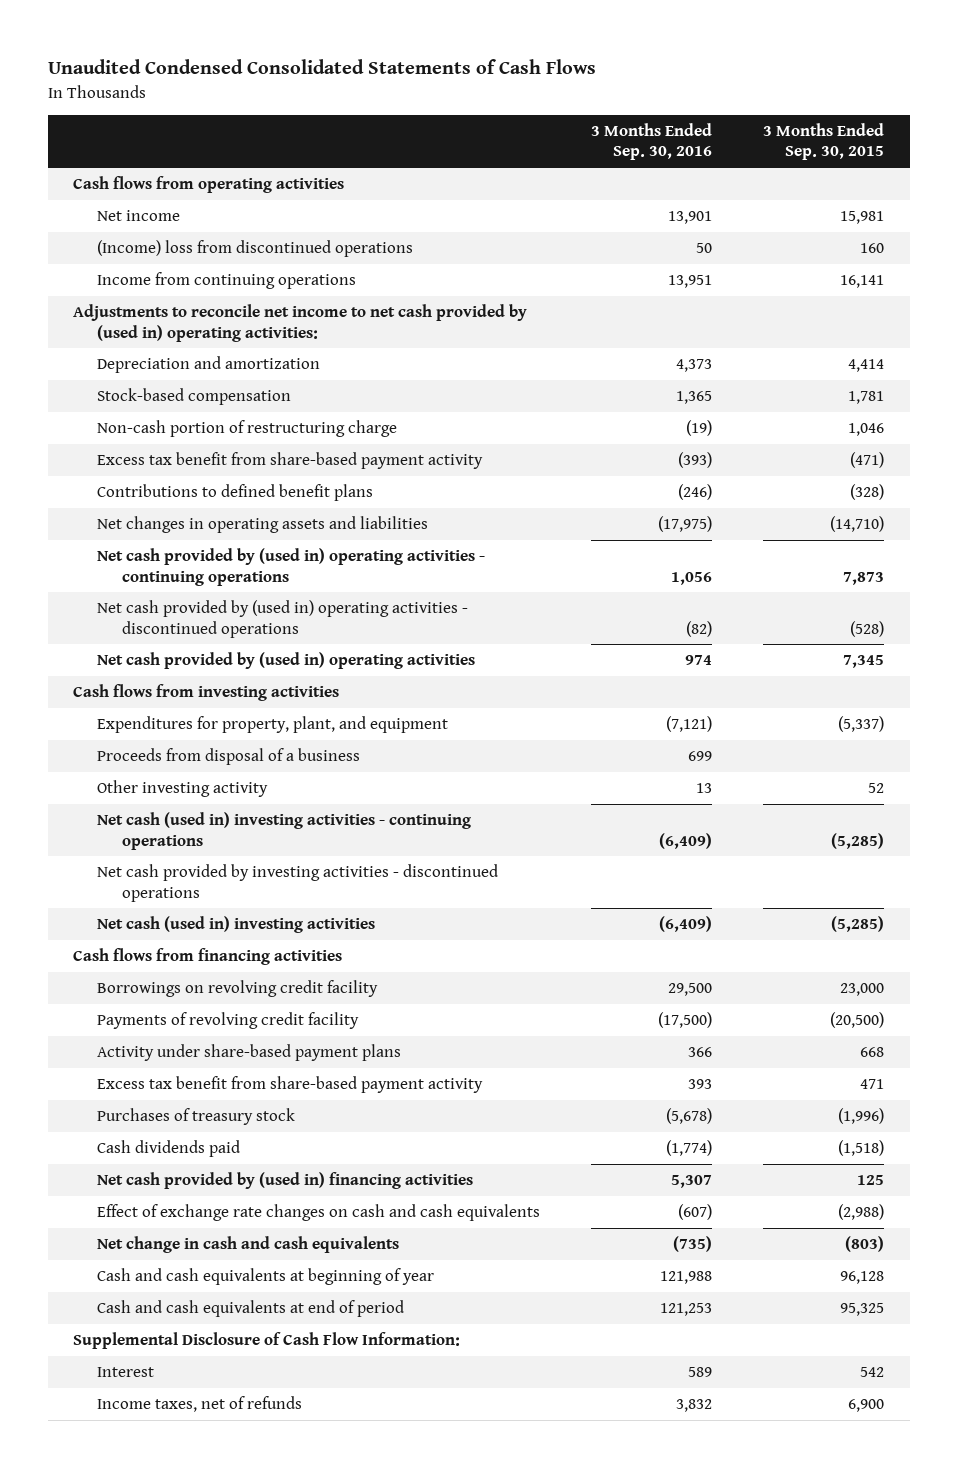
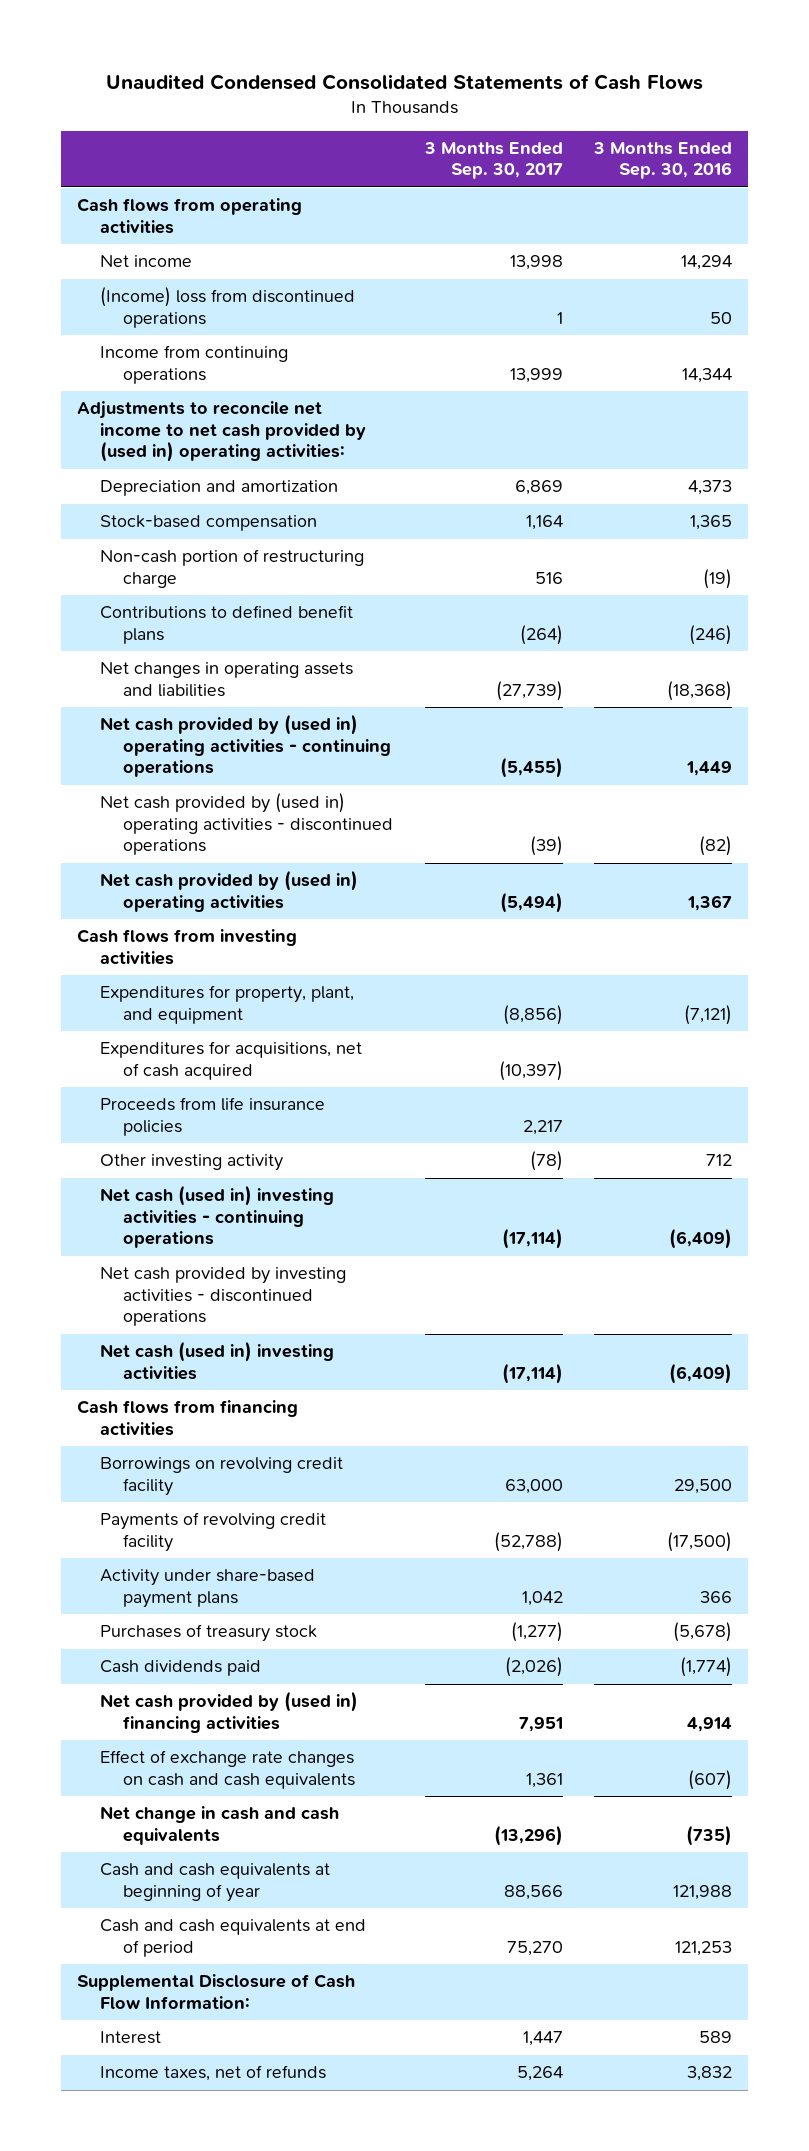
- | 3 Months Ended Sep. 30, 2016 | 3 Months Ended Sep. 30, 2015
+ | 3 Months Ended Sep. 30, 2017 | 3 Months Ended Sep. 30, 2016
- Net income | 13,901 | 15,981
+ Net income | 13,998 | 14,294
- Income from continuing operations | 13,951 | 16,141
+ Income from continuing operations | 13,999 | 14,344
- Excess tax benefit from share-based payment activity | (393) | (471)
- Net changes in operating assets and liabilities | (17,975) | (14,710)
- Net cash provided by (used in) operating activities - continuing operations | 1,056 | 7,873
+ Net changes in operating assets and liabilities | (27,739) | (18,368)
+ Net cash provided by (used in) operating activities - continuing operations | (5,455) | 1,449
- Net cash provided by (used in) operating activities | 974 | 7,345
+ Net cash provided by (used in) operating activities | (5,494) | 1,367
- Proceeds from disposal of a business | 699 |
- Other investing activity | 13 | 52
+ Expenditures for acquisitions, net of cash acquired | (10,397) |
+ Proceeds from life insurance policies | 2,217 |
+ Other investing activity | (78) | 712
- Excess tax benefit from share-based payment activity | 393 | 471
- Net cash provided by (used in) financing activities | 5,307 | 125
+ Net cash provided by (used in) financing activities | 7,951 | 4,914

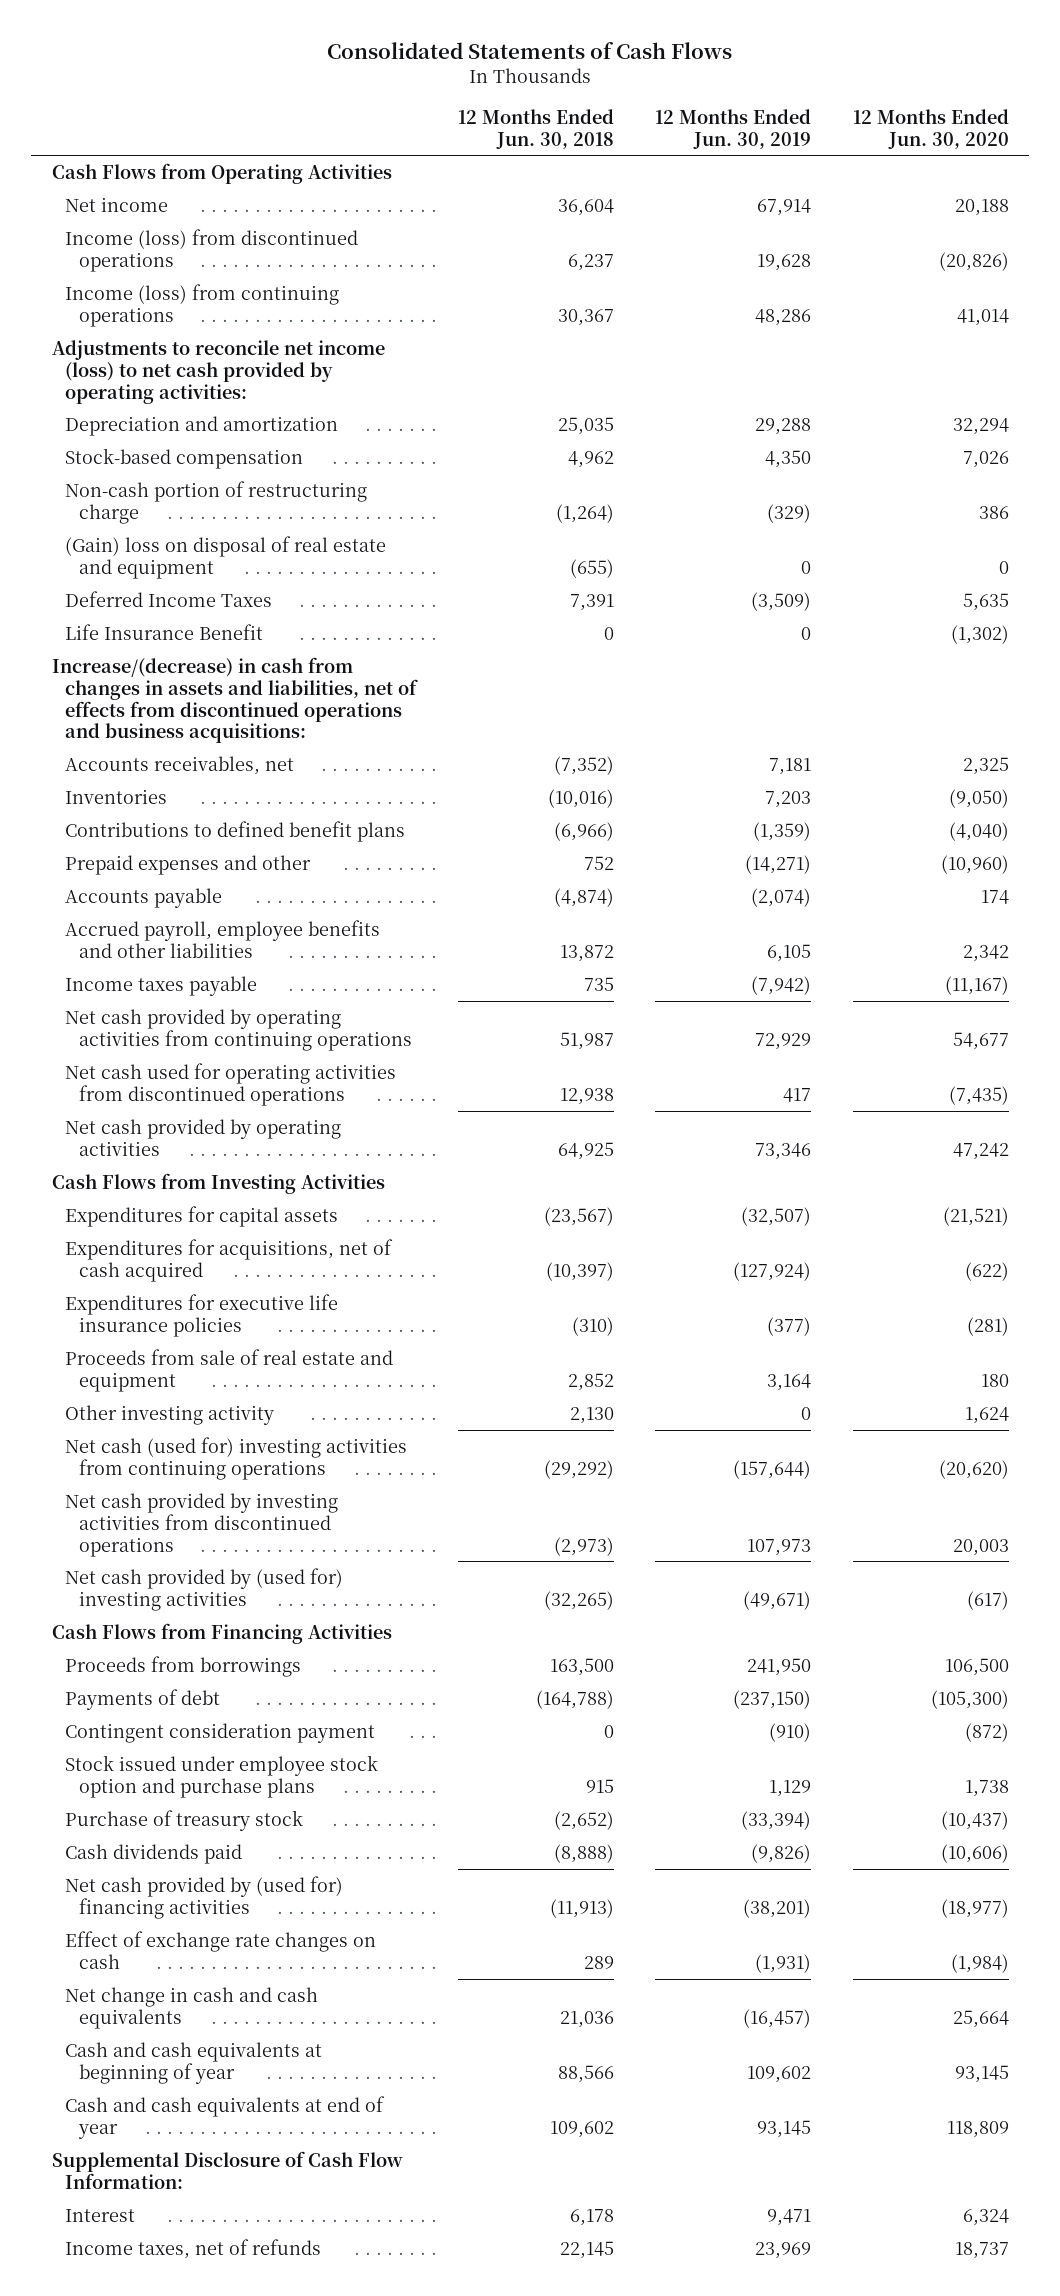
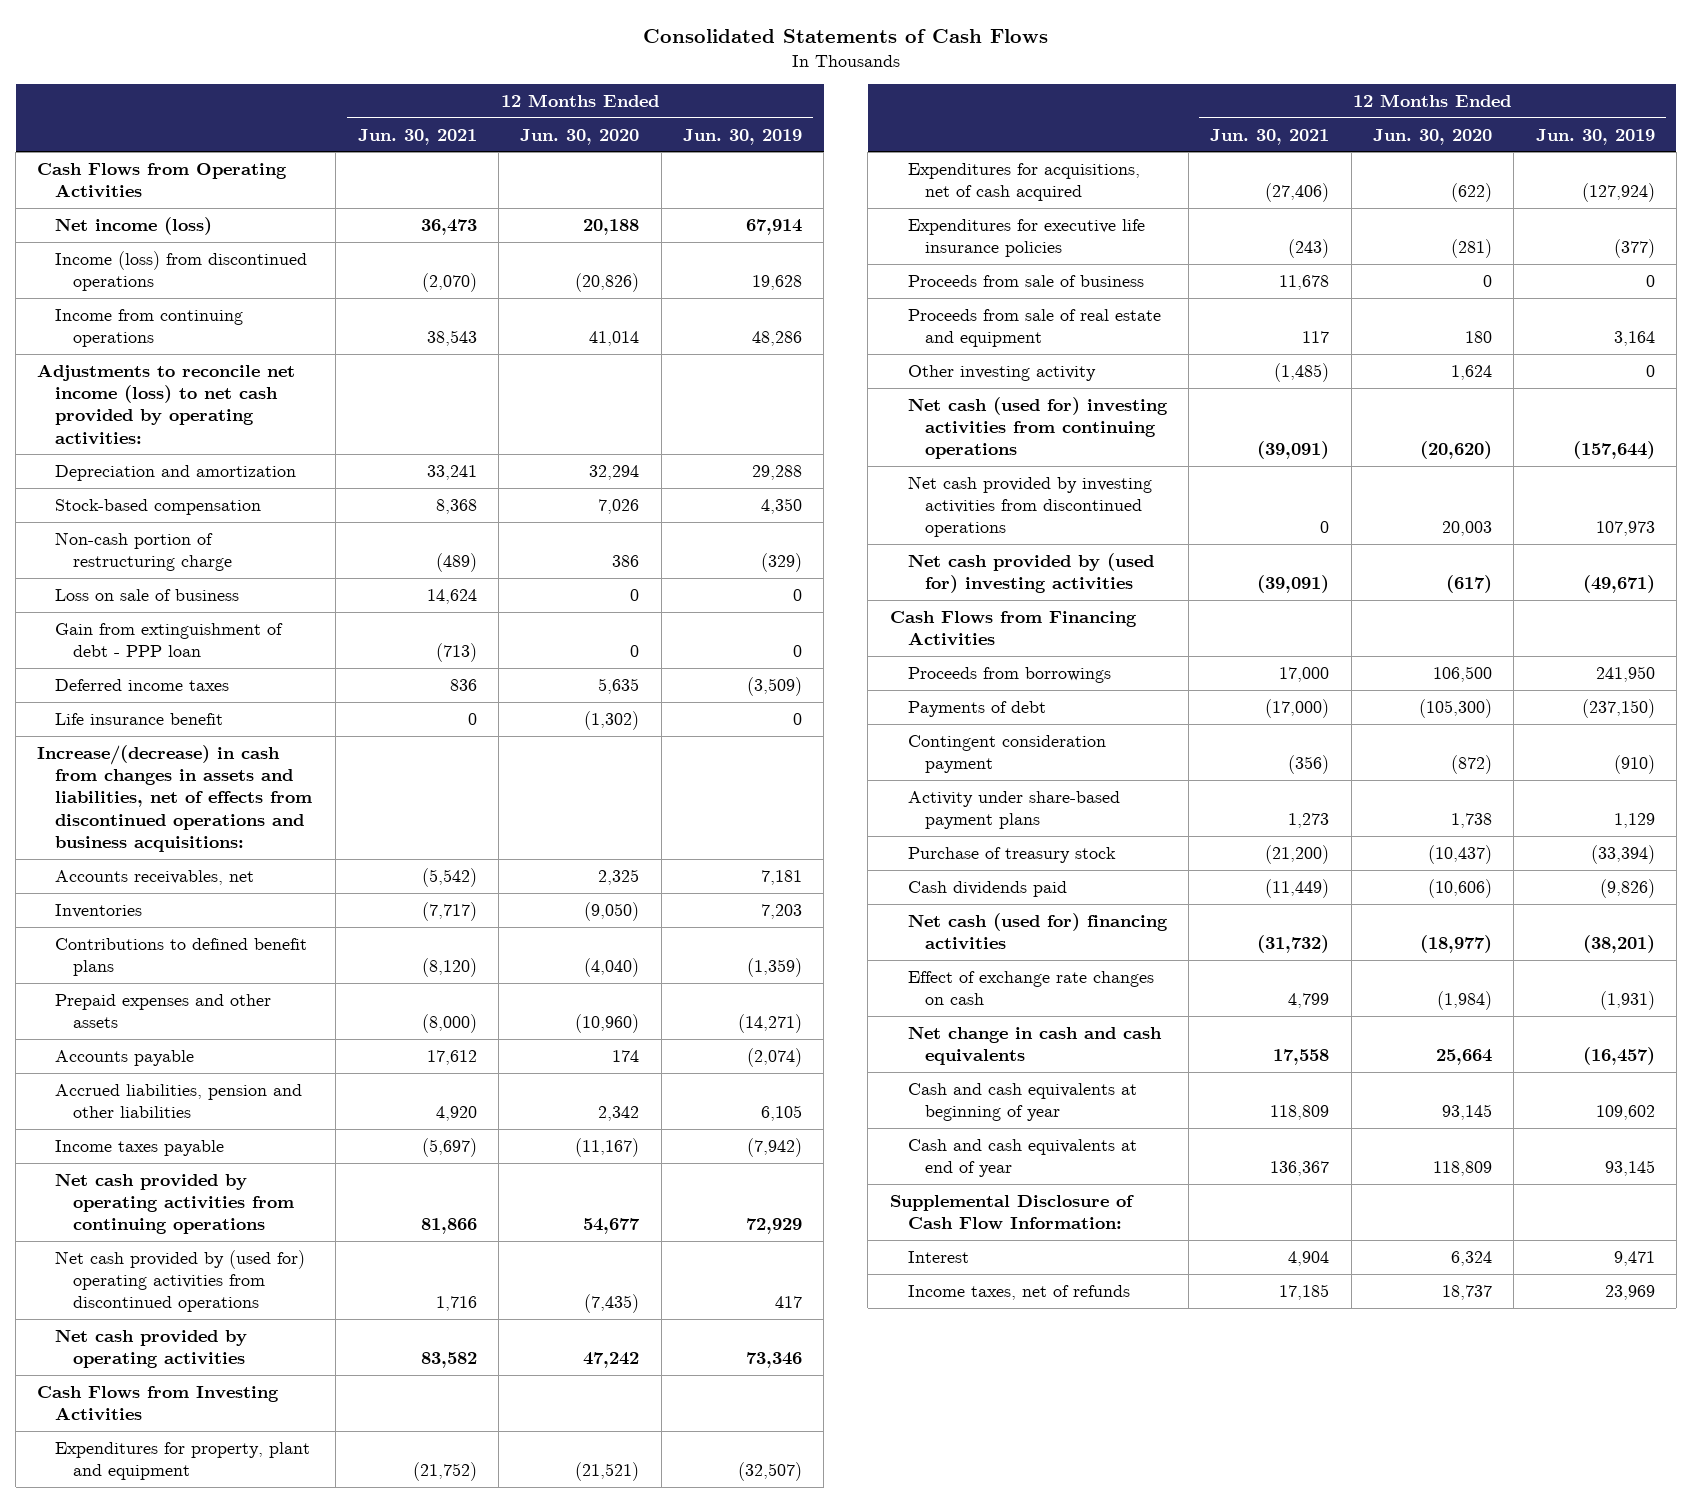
- | 12 Months Ended Jun. 30, 2018 | 12 Months Ended Jun. 30, 2019 | 12 Months Ended Jun. 30, 2020
+ | 12 Months Ended Jun. 30, 2021 | 12 Months Ended Jun. 30, 2020 | 12 Months Ended Jun. 30, 2019
- Net income | 36,604 | 67,914 | 20,188
+ Net income (loss) | 36,473 | 20,188 | 67,914
- Income (loss) from continuing operations | 30,367 | 48,286 | 41,014
+ Income from continuing operations | 38,543 | 41,014 | 48,286
- (Gain) loss on disposal of real estate and equipment | (655) | 0 | 0
- Deferred Income Taxes | 7,391 | (3,509) | 5,635
- Life Insurance Benefit | 0 | 0 | (1,302)
+ Loss on sale of business | 14,624 | 0 | 0
+ Gain from extinguishment of debt - PPP loan | (713) | 0 | 0
+ Deferred income taxes | 836 | 5,635 | (3,509)
+ Life insurance benefit | 0 | (1,302) | 0
- Prepaid expenses and other | 752 | (14,271) | (10,960)
+ Prepaid expenses and other assets | (8,000) | (10,960) | (14,271)
- Accrued payroll, employee benefits and other liabilities | 13,872 | 6,105 | 2,342
+ Accrued liabilities, pension and other liabilities | 4,920 | 2,342 | 6,105
- Net cash used for operating activities from discontinued operations | 12,938 | 417 | (7,435)
+ Net cash provided by (used for) operating activities from discontinued operations | 1,716 | (7,435) | 417
- Expenditures for capital assets | (23,567) | (32,507) | (21,521)
+ Expenditures for property, plant and equipment | (21,752) | (21,521) | (32,507)
+ Proceeds from sale of business | 11,678 | 0 | 0
- Stock issued under employee stock option and purchase plans | 915 | 1,129 | 1,738
+ Activity under share-based payment plans | 1,273 | 1,738 | 1,129
- Net cash provided by (used for) financing activities | (11,913) | (38,201) | (18,977)
+ Net cash (used for) financing activities | (31,732) | (18,977) | (38,201)

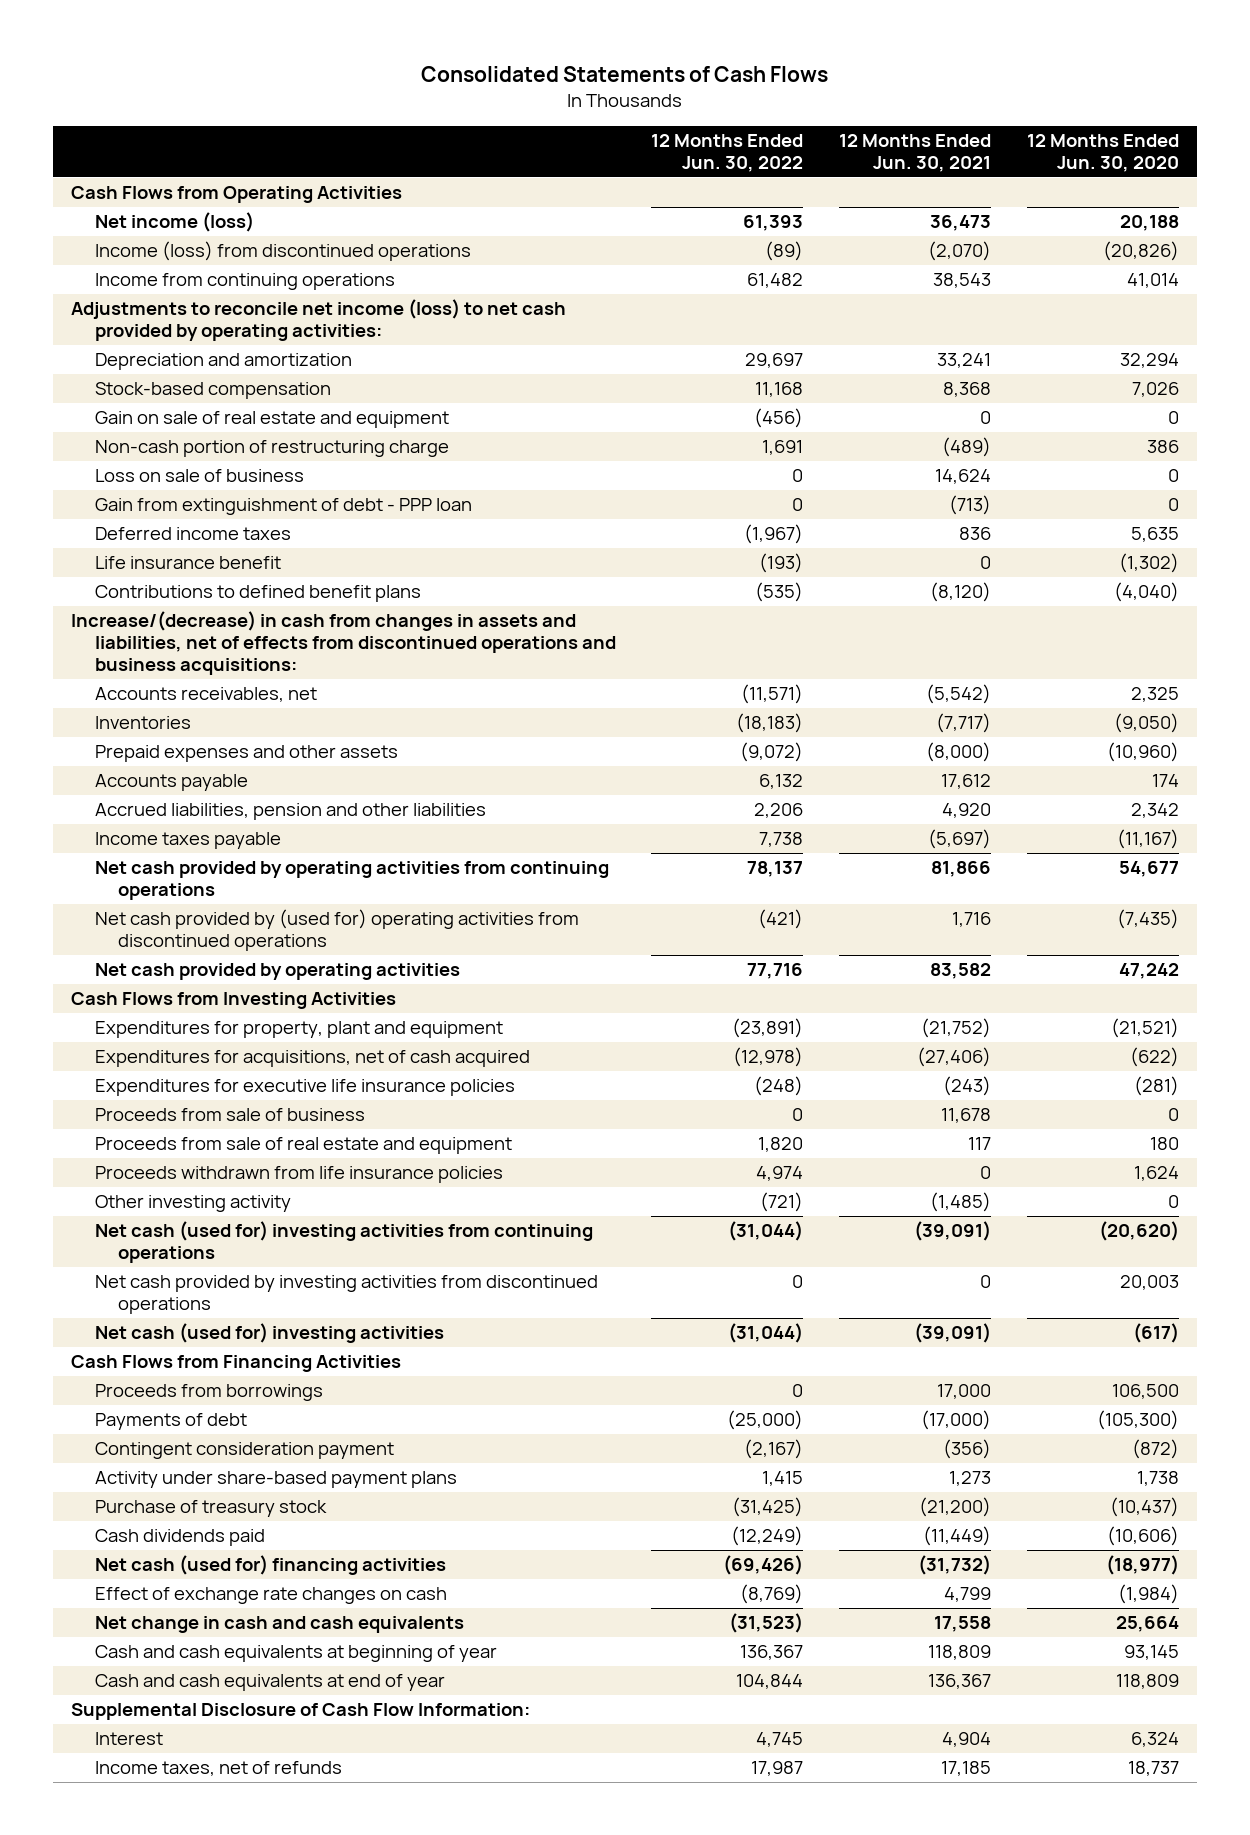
- | 12 Months Ended Jun. 30, 2021 | 12 Months Ended Jun. 30, 2020 | 12 Months Ended Jun. 30, 2019
+ | 12 Months Ended Jun. 30, 2022 | 12 Months Ended Jun. 30, 2021 | 12 Months Ended Jun. 30, 2020
+ Gain on sale of real estate and equipment | (456) | 0 | 0
moved up: Contributions to defined benefit plans | (535) | (8,120) | (4,040)
- Other investing activity | (1,485) | 1,624 | 0
+ Proceeds withdrawn from life insurance policies | 4,974 | 0 | 1,624
+ Other investing activity | (721) | (1,485) | 0
- Net cash provided by (used for) investing activities | (39,091) | (617) | (49,671)
+ Net cash (used for) investing activities | (31,044) | (39,091) | (617)

